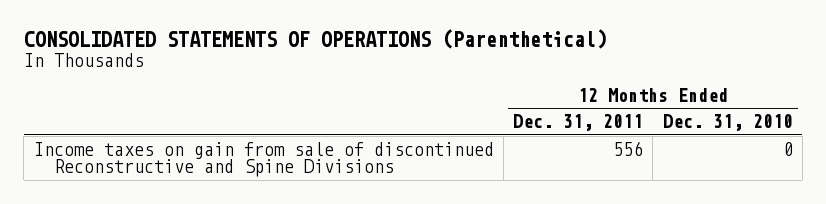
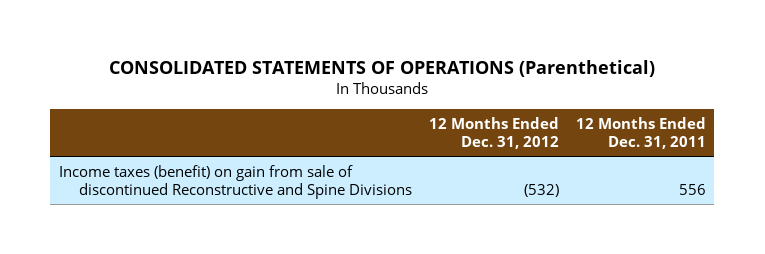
- | 12 Months Ended Dec. 31, 2011 | 12 Months Ended Dec. 31, 2010
+ | 12 Months Ended Dec. 31, 2012 | 12 Months Ended Dec. 31, 2011
- Income taxes on gain from sale of discontinued Reconstructive and Spine Divisions | 556 | 0
+ Income taxes (benefit) on gain from sale of discontinued Reconstructive and Spine Divisions | (532) | 556

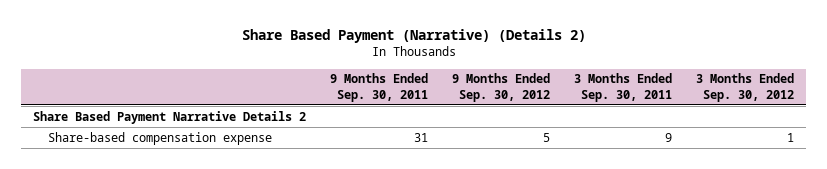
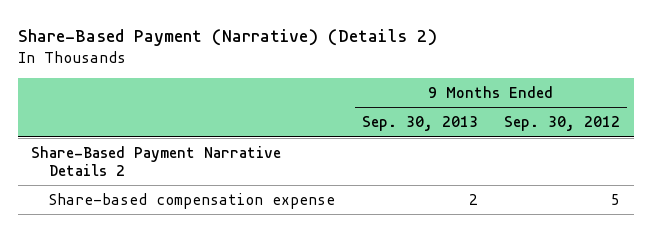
- Share Based Payment (Narrative) (Details 2)
+ Share-Based Payment (Narrative) (Details 2)
- | 9 Months Ended Sep. 30, 2011 | 9 Months Ended Sep. 30, 2012 | 3 Months Ended Sep. 30, 2011 | 3 Months Ended Sep. 30, 2012
+ | 9 Months Ended Sep. 30, 2013 | 9 Months Ended Sep. 30, 2012
- Share Based Payment Narrative Details 2
+ Share-Based Payment Narrative Details 2

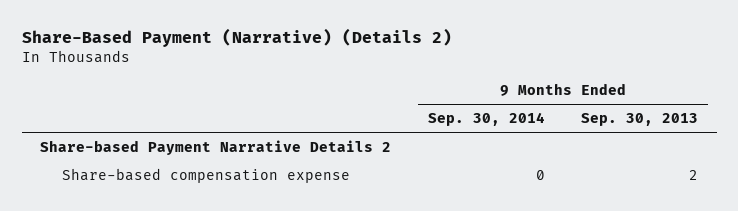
- | 9 Months Ended Sep. 30, 2013 | 9 Months Ended Sep. 30, 2012
+ | 9 Months Ended Sep. 30, 2014 | 9 Months Ended Sep. 30, 2013
- Share-Based Payment Narrative Details 2
+ Share-based Payment Narrative Details 2

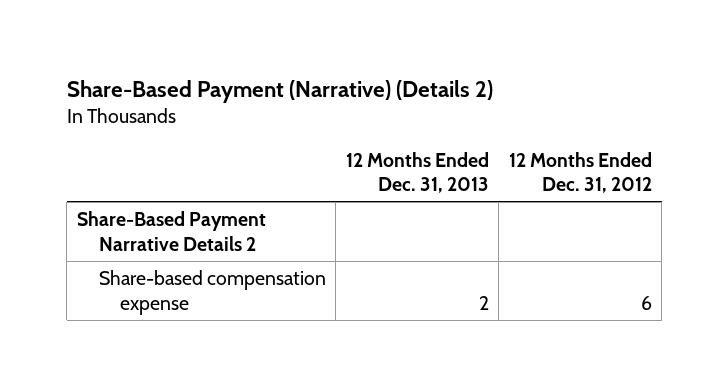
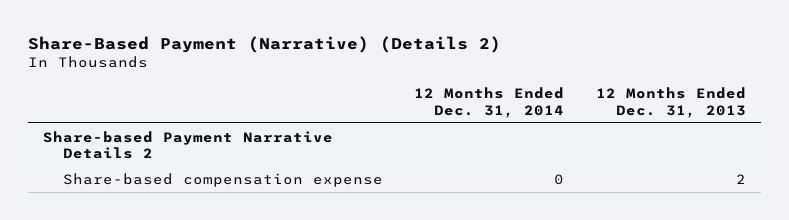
- | 12 Months Ended Dec. 31, 2013 | 12 Months Ended Dec. 31, 2012
+ | 12 Months Ended Dec. 31, 2014 | 12 Months Ended Dec. 31, 2013
- Share-Based Payment Narrative Details 2
+ Share-based Payment Narrative Details 2

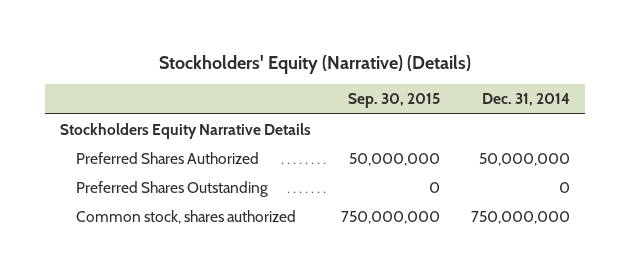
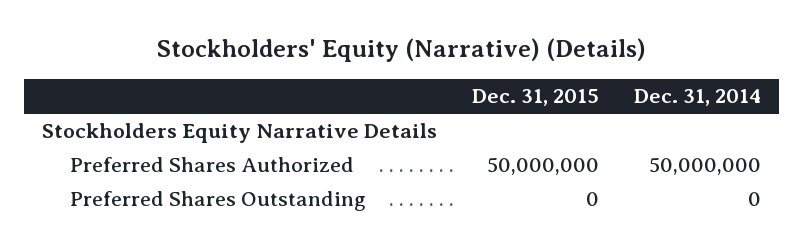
- | Sep. 30, 2015 | Dec. 31, 2014
+ | Dec. 31, 2015 | Dec. 31, 2014
- Common stock, shares authorized | 750,000,000 | 750,000,000

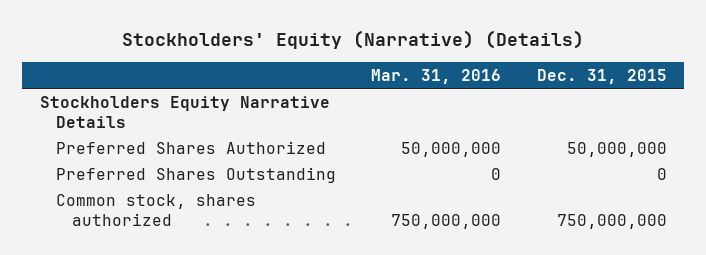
- | Dec. 31, 2015 | Dec. 31, 2014
+ | Mar. 31, 2016 | Dec. 31, 2015
+ Common stock, shares authorized | 750,000,000 | 750,000,000

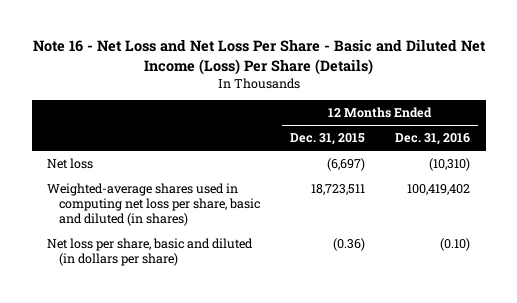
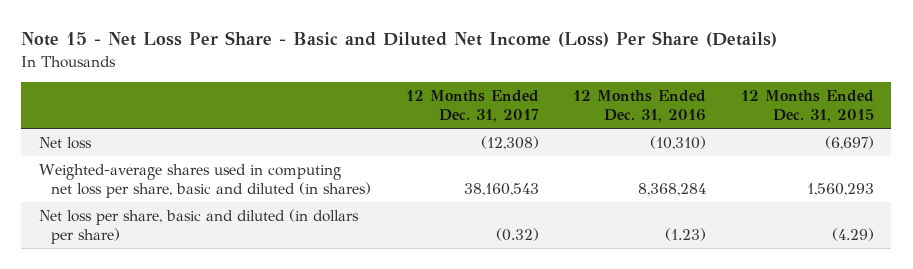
- Note 16 - Net Loss and Net Loss Per Share - Basic and Diluted Net Income (Loss) Per Share (Details)
+ Note 15 - Net Loss Per Share - Basic and Diluted Net Income (Loss) Per Share (Details)
- | 12 Months Ended Dec. 31, 2015 | 12 Months Ended Dec. 31, 2016
+ | 12 Months Ended Dec. 31, 2017 | 12 Months Ended Dec. 31, 2016 | 12 Months Ended Dec. 31, 2015
- Weighted-average shares used in computing net loss per share, basic and diluted (in shares) | 18,723,511 | 100,419,402
- Net loss per share, basic and diluted (in dollars per share) | (0.36) | (0.10)
+ Weighted-average shares used in computing net loss per share, basic and diluted (in shares) | 38,160,543 | 8,368,284 | 1,560,293
+ Net loss per share, basic and diluted (in dollars per share) | (0.32) | (1.23) | (4.29)

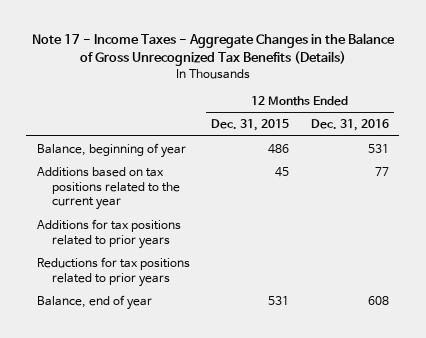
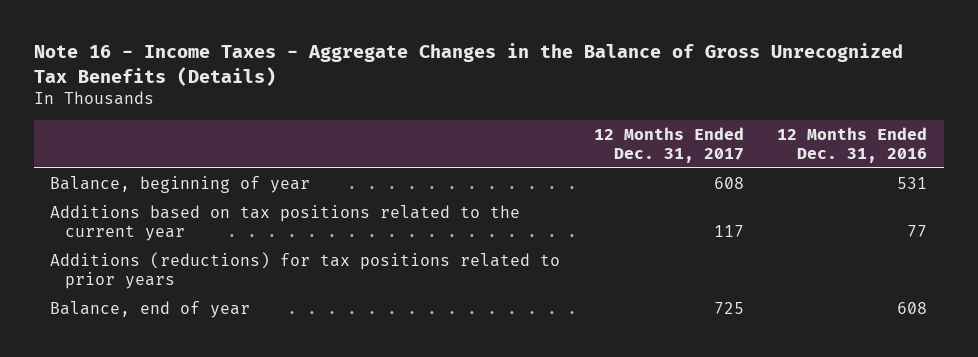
- Note 17 - Income Taxes - Aggregate Changes in the Balance of Gross Unrecognized Tax Benefits (Details)
+ Note 16 - Income Taxes - Aggregate Changes in the Balance of Gross Unrecognized Tax Benefits (Details)
- | 12 Months Ended Dec. 31, 2015 | 12 Months Ended Dec. 31, 2016
+ | 12 Months Ended Dec. 31, 2017 | 12 Months Ended Dec. 31, 2016
- Additions for tax positions related to prior years
- Reductions for tax positions related to prior years
+ Additions (reductions) for tax positions related to prior years

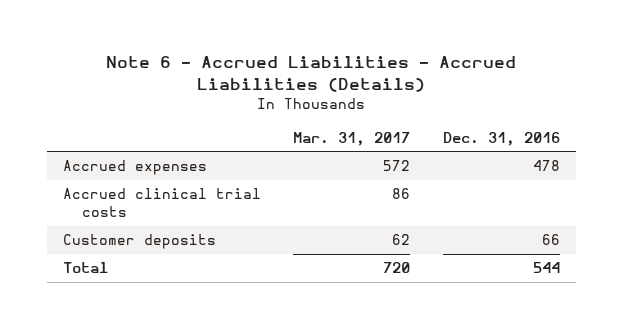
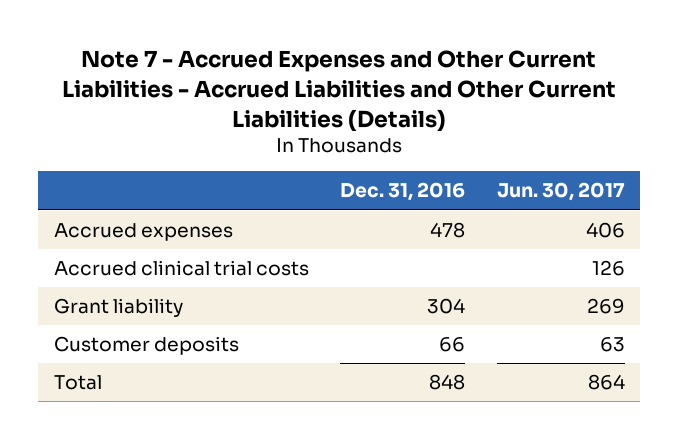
- Note 6 - Accrued Liabilities - Accrued Liabilities (Details)
+ Note 7 - Accrued Expenses and Other Current Liabilities - Accrued Liabilities and Other Current Liabilities (Details)
- | Mar. 31, 2017 | Dec. 31, 2016
+ | Dec. 31, 2016 | Jun. 30, 2017
+ Grant liability | 304 | 269
- Total | 720 | 544
+ Total | 848 | 864

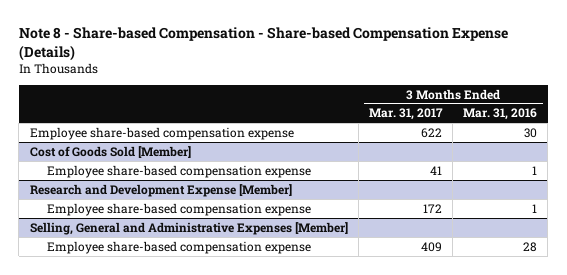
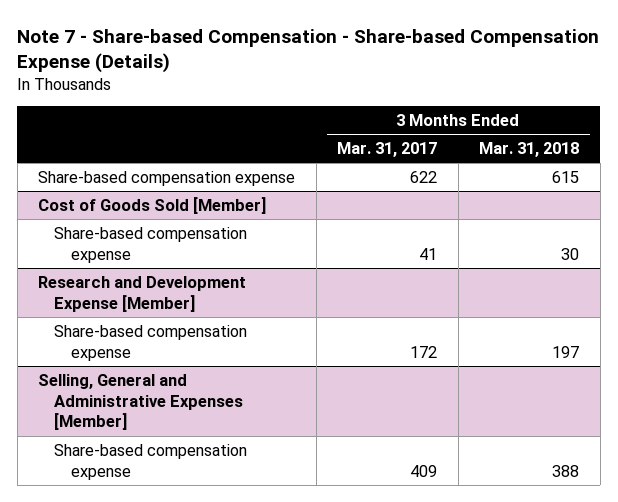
- Note 8 - Share-based Compensation - Share-based Compensation Expense (Details)
+ Note 7 - Share-based Compensation - Share-based Compensation Expense (Details)
- | 3 Months Ended Mar. 31, 2017 | 3 Months Ended Mar. 31, 2016
+ | 3 Months Ended Mar. 31, 2017 | 3 Months Ended Mar. 31, 2018
- Employee share-based compensation expense | 622 | 30
+ Share-based compensation expense | 622 | 615
@ Cost of Goods Sold [Member]
- Employee share-based compensation expense | 41 | 1
+ Share-based compensation expense | 41 | 30
@ Research and Development Expense [Member]
- Employee share-based compensation expense | 172 | 1
+ Share-based compensation expense | 172 | 197
@ Selling, General and Administrative Expenses [Member]
- Employee share-based compensation expense | 409 | 28
+ Share-based compensation expense | 409 | 388

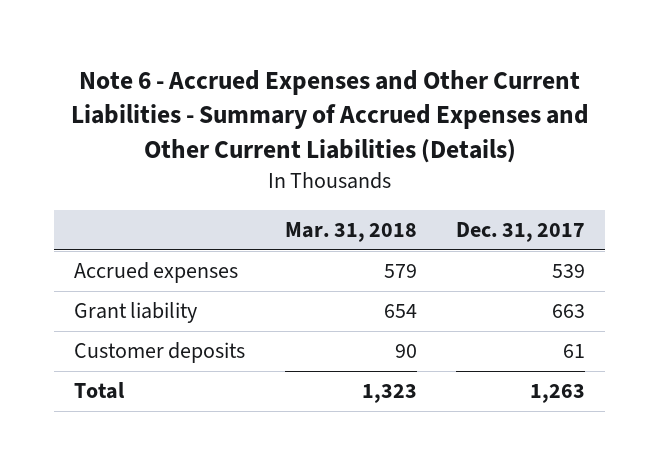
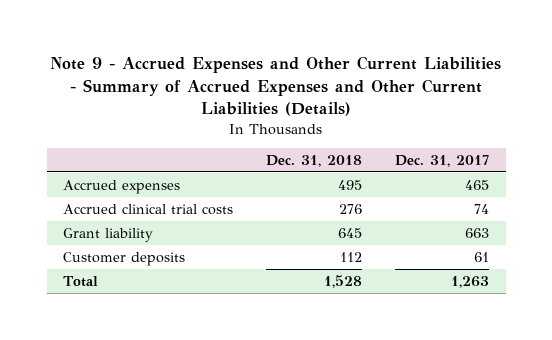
- Note 6 - Accrued Expenses and Other Current Liabilities - Summary of Accrued Expenses and Other Current Liabilities (Details)
+ Note 9 - Accrued Expenses and Other Current Liabilities - Summary of Accrued Expenses and Other Current Liabilities (Details)
- | Mar. 31, 2018 | Dec. 31, 2017
+ | Dec. 31, 2018 | Dec. 31, 2017
- Accrued expenses | 579 | 539
+ Accrued expenses | 495 | 465
+ Accrued clinical trial costs | 276 | 74

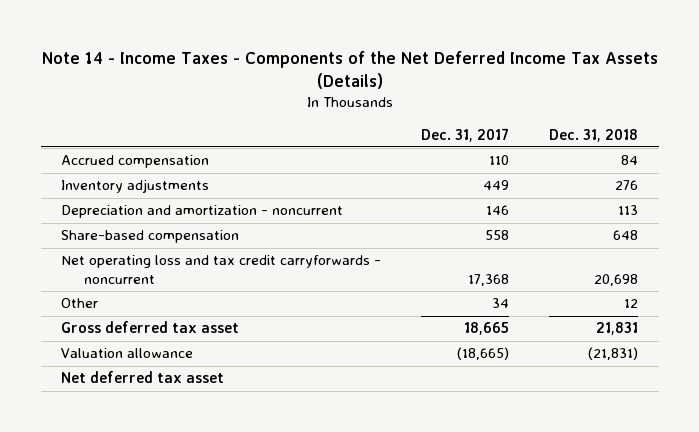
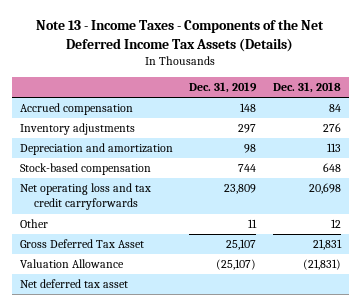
- Note 14 - Income Taxes - Components of the Net Deferred Income Tax Assets (Details)
+ Note 13 - Income Taxes - Components of the Net Deferred Income Tax Assets (Details)
- | Dec. 31, 2017 | Dec. 31, 2018
+ | Dec. 31, 2019 | Dec. 31, 2018
- Depreciation and amortization - noncurrent | 146 | 113
- Share-based compensation | 558 | 648
- Net operating loss and tax credit carryforwards - noncurrent | 17,368 | 20,698
+ Depreciation and amortization | 98 | 113
+ Stock-based compensation | 744 | 648
+ Net operating loss and tax credit carryforwards | 23,809 | 20,698
- Gross deferred tax asset | 18,665 | 21,831
- Valuation allowance | (18,665) | (21,831)
+ Gross Deferred Tax Asset | 25,107 | 21,831
+ Valuation Allowance | (25,107) | (21,831)

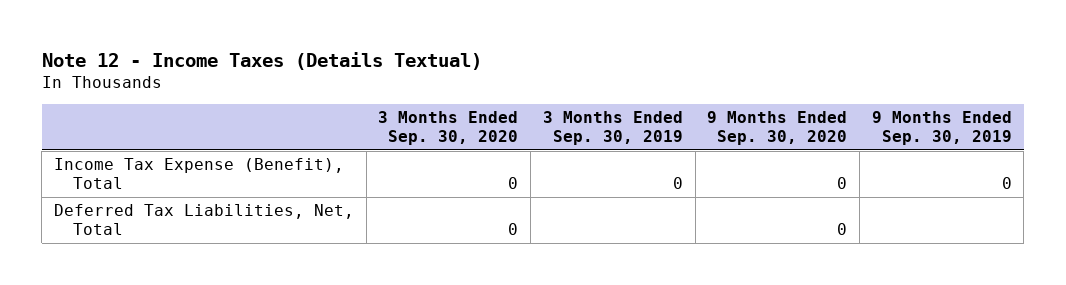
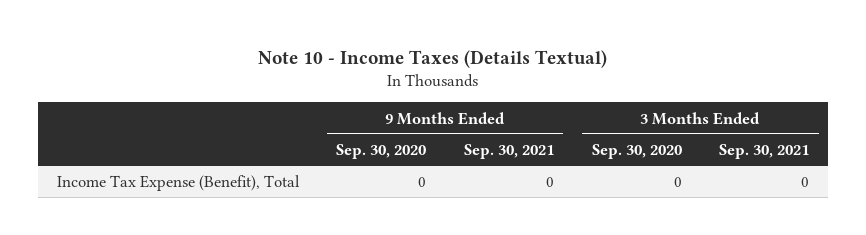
- Note 12 - Income Taxes (Details Textual)
+ Note 10 - Income Taxes (Details Textual)
- | 3 Months Ended Sep. 30, 2020 | 3 Months Ended Sep. 30, 2019 | 9 Months Ended Sep. 30, 2020 | 9 Months Ended Sep. 30, 2019
+ | 9 Months Ended Sep. 30, 2020 | 9 Months Ended Sep. 30, 2021 | 3 Months Ended Sep. 30, 2020 | 3 Months Ended Sep. 30, 2021
- Deferred Tax Liabilities, Net, Total | 0 | | 0 |

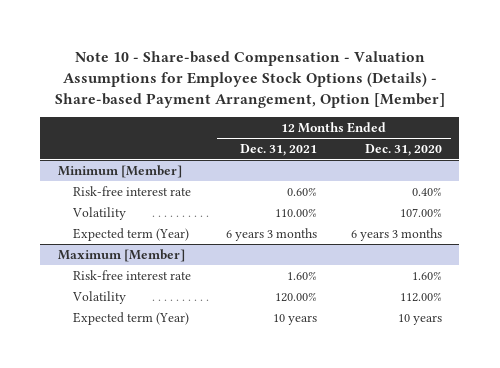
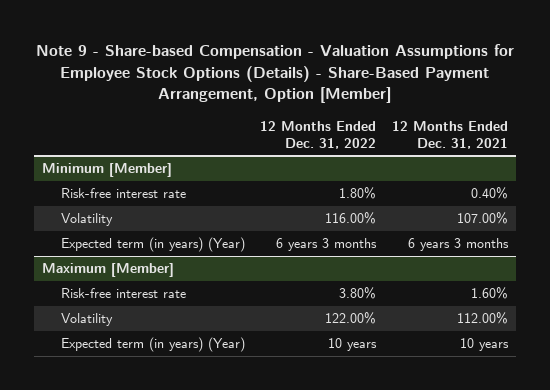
- Note 10 - Share-based Compensation - Valuation Assumptions for Employee Stock Options (Details) - Share-based Payment Arrangement, Option [Member]
+ Note 9 - Share-based Compensation - Valuation Assumptions for Employee Stock Options (Details) - Share-Based Payment Arrangement, Option [Member]
- | 12 Months Ended Dec. 31, 2021 | 12 Months Ended Dec. 31, 2020
+ | 12 Months Ended Dec. 31, 2022 | 12 Months Ended Dec. 31, 2021
@ Minimum [Member]
- Risk-free interest rate | 0.60% | 0.40%
- Volatility | 110.00% | 107.00%
- Expected term (Year) | 6 years 3 months | 6 years 3 months
+ Risk-free interest rate | 1.80% | 0.40%
+ Volatility | 116.00% | 107.00%
+ Expected term (in years) (Year) | 6 years 3 months | 6 years 3 months
@ Maximum [Member]
- Volatility | 120.00% | 112.00%
- Expected term (Year) | 10 years | 10 years
+ Volatility | 122.00% | 112.00%
+ Expected term (in years) (Year) | 10 years | 10 years

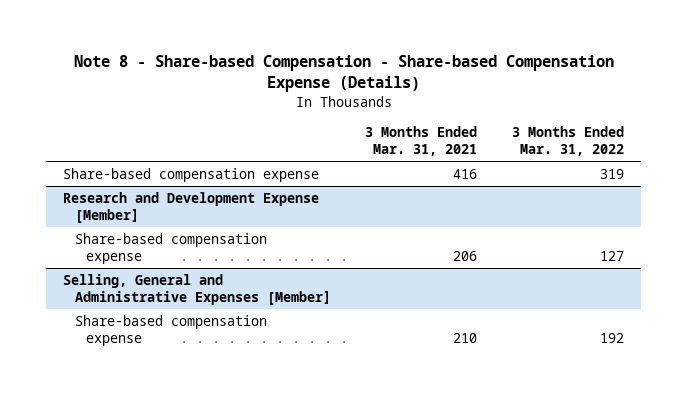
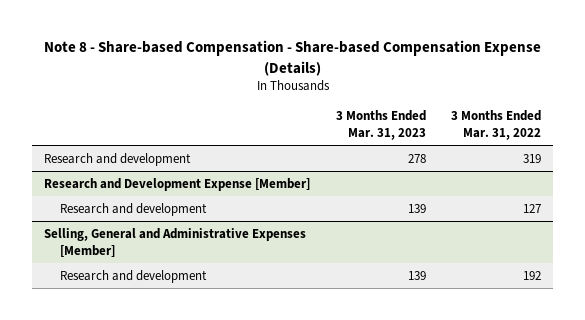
- | 3 Months Ended Mar. 31, 2021 | 3 Months Ended Mar. 31, 2022
+ | 3 Months Ended Mar. 31, 2023 | 3 Months Ended Mar. 31, 2022
- Share-based compensation expense | 416 | 319
+ Research and development | 278 | 319
@ Research and Development Expense [Member]
- Share-based compensation expense | 206 | 127
+ Research and development | 139 | 127
@ Selling, General and Administrative Expenses [Member]
- Share-based compensation expense | 210 | 192
+ Research and development | 139 | 192

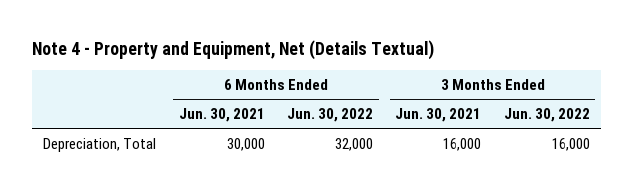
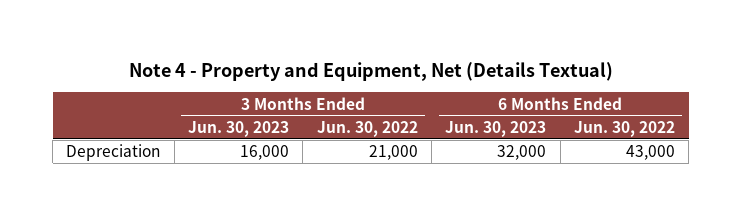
- | 6 Months Ended Jun. 30, 2021 | 6 Months Ended Jun. 30, 2022 | 3 Months Ended Jun. 30, 2021 | 3 Months Ended Jun. 30, 2022
+ | 3 Months Ended Jun. 30, 2023 | 3 Months Ended Jun. 30, 2022 | 6 Months Ended Jun. 30, 2023 | 6 Months Ended Jun. 30, 2022
- Depreciation, Total | 30,000 | 32,000 | 16,000 | 16,000
+ Depreciation | 16,000 | 21,000 | 32,000 | 43,000

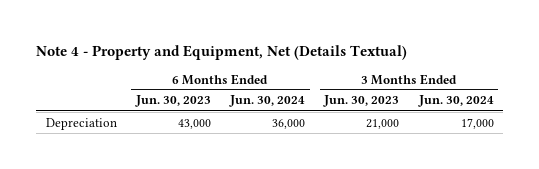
- | 3 Months Ended Jun. 30, 2023 | 3 Months Ended Jun. 30, 2022 | 6 Months Ended Jun. 30, 2023 | 6 Months Ended Jun. 30, 2022
+ | 6 Months Ended Jun. 30, 2023 | 6 Months Ended Jun. 30, 2024 | 3 Months Ended Jun. 30, 2023 | 3 Months Ended Jun. 30, 2024
- Depreciation | 16,000 | 21,000 | 32,000 | 43,000
+ Depreciation | 43,000 | 36,000 | 21,000 | 17,000

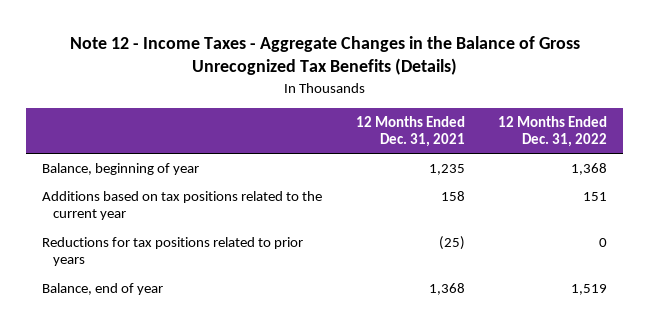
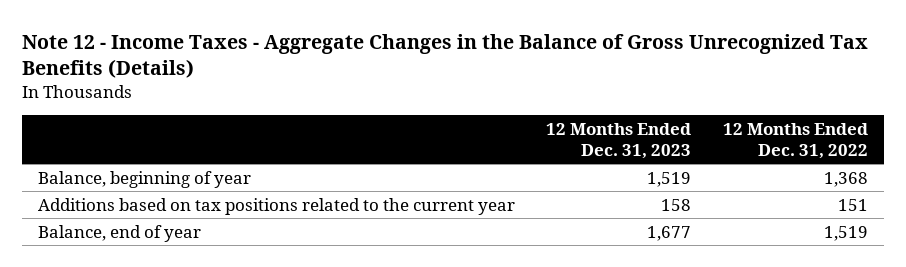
- | 12 Months Ended Dec. 31, 2021 | 12 Months Ended Dec. 31, 2022
+ | 12 Months Ended Dec. 31, 2023 | 12 Months Ended Dec. 31, 2022
- Reductions for tax positions related to prior years | (25) | 0

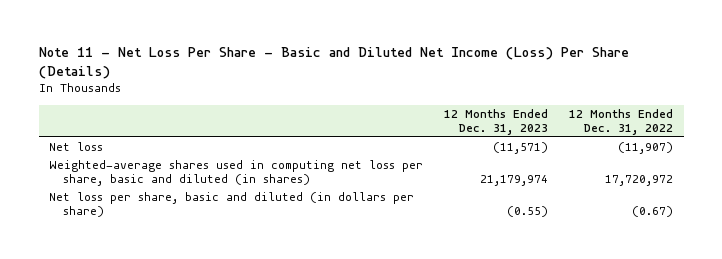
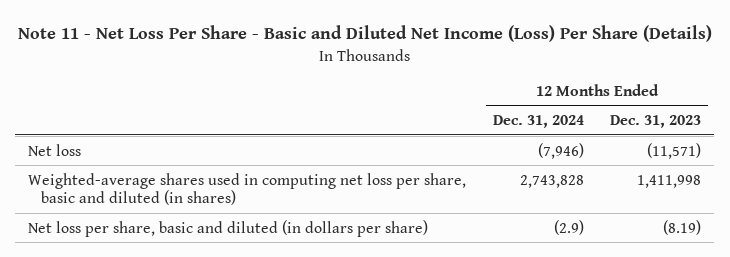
- | 12 Months Ended Dec. 31, 2023 | 12 Months Ended Dec. 31, 2022
+ | 12 Months Ended Dec. 31, 2024 | 12 Months Ended Dec. 31, 2023
- Weighted-average shares used in computing net loss per share, basic and diluted (in shares) | 21,179,974 | 17,720,972
- Net loss per share, basic and diluted (in dollars per share) | (0.55) | (0.67)
+ Weighted-average shares used in computing net loss per share, basic and diluted (in shares) | 2,743,828 | 1,411,998
+ Net loss per share, basic and diluted (in dollars per share) | (2.9) | (8.19)

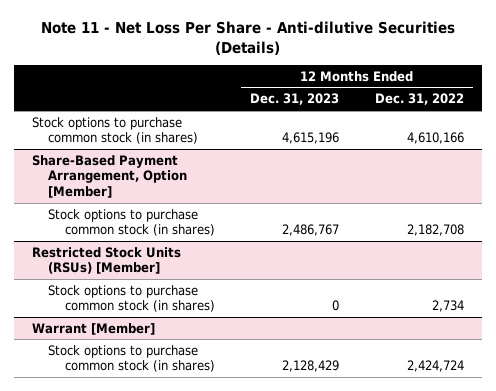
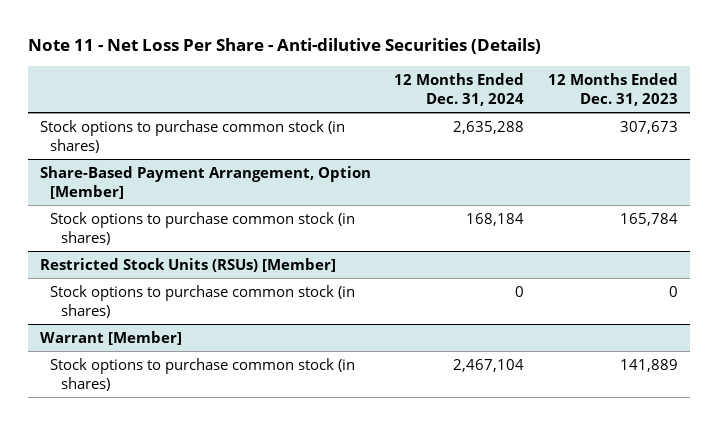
- | 12 Months Ended Dec. 31, 2023 | 12 Months Ended Dec. 31, 2022
+ | 12 Months Ended Dec. 31, 2024 | 12 Months Ended Dec. 31, 2023
- Stock options to purchase common stock (in shares) | 4,615,196 | 4,610,166
+ Stock options to purchase common stock (in shares) | 2,635,288 | 307,673
@ Share-Based Payment Arrangement, Option [Member]
- Stock options to purchase common stock (in shares) | 2,486,767 | 2,182,708
+ Stock options to purchase common stock (in shares) | 168,184 | 165,784
@ Warrant [Member]
- Stock options to purchase common stock (in shares) | 2,128,429 | 2,424,724
+ Stock options to purchase common stock (in shares) | 2,467,104 | 141,889

